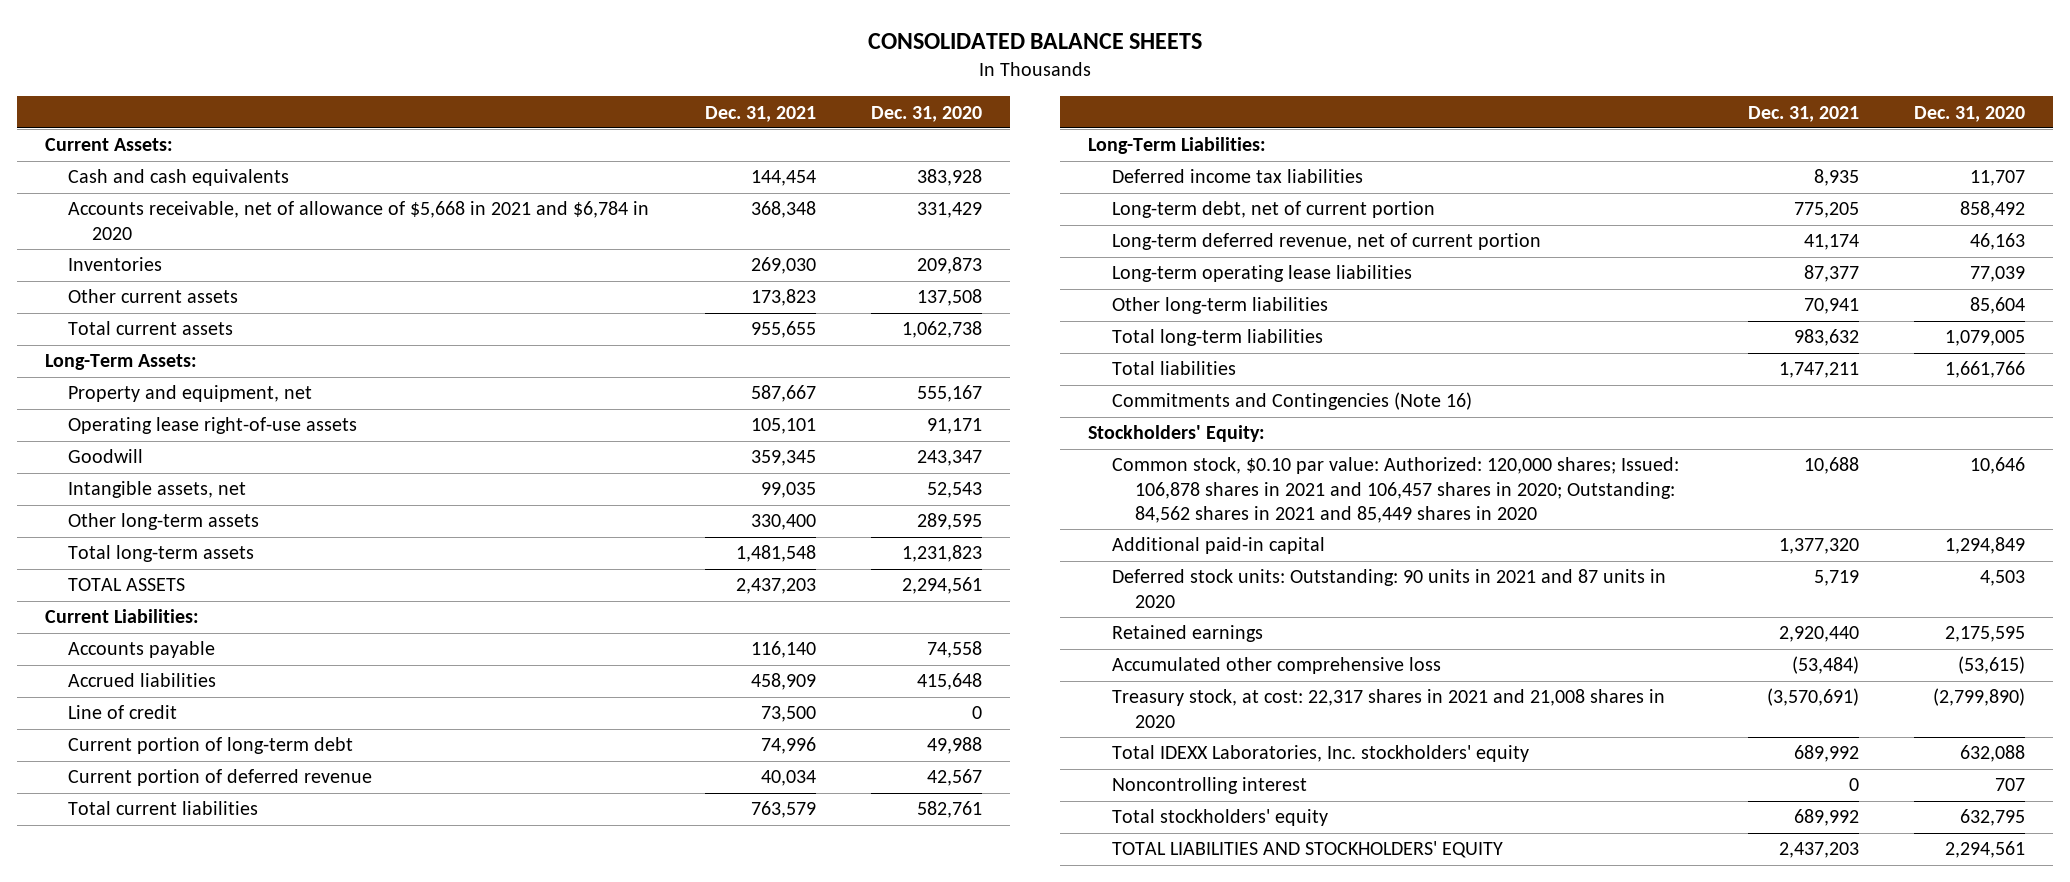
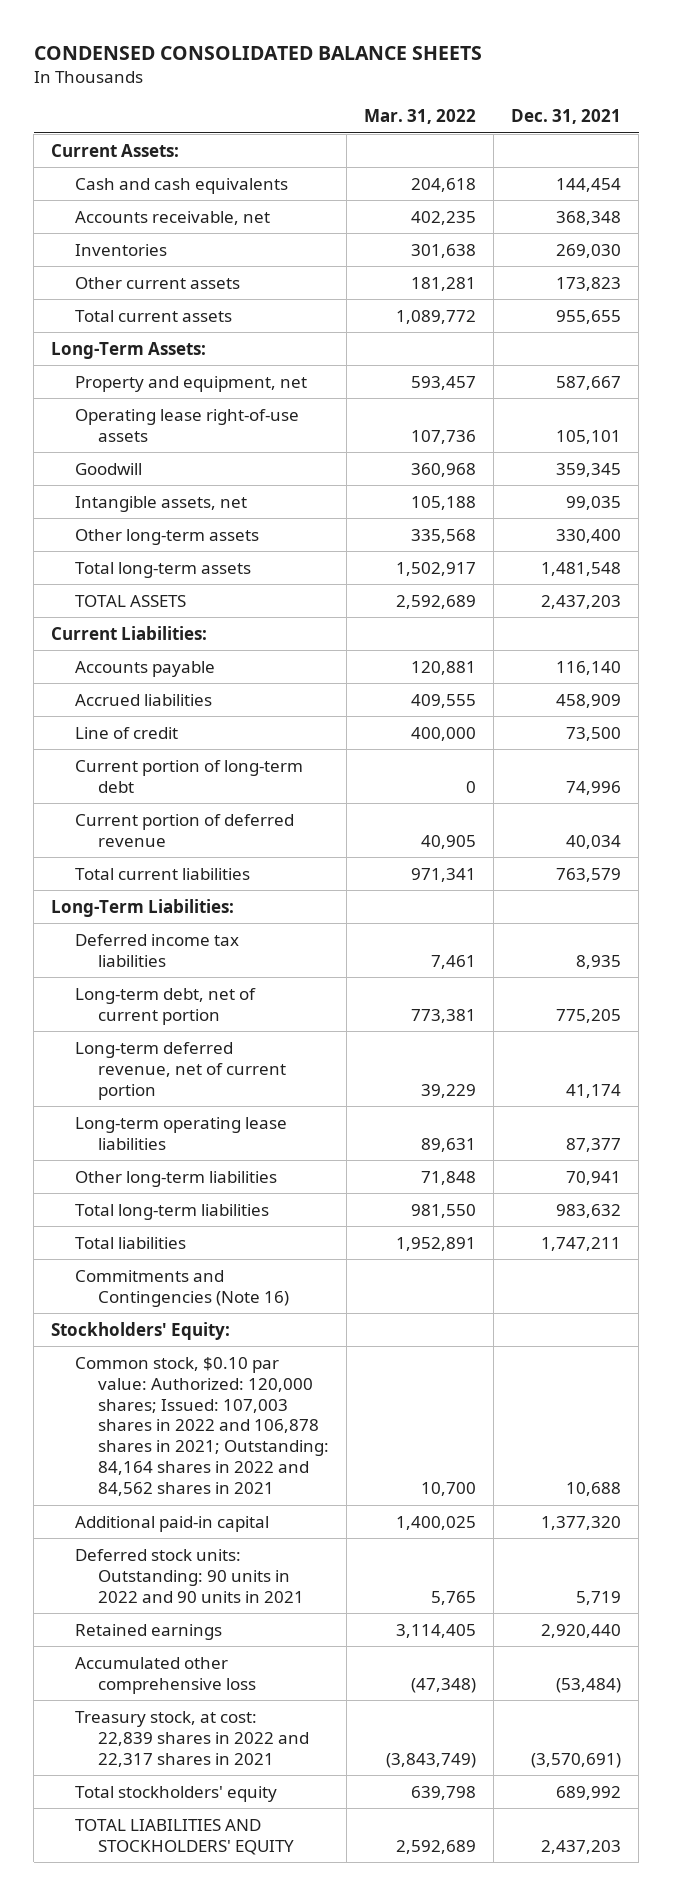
- CONSOLIDATED BALANCE SHEETS
+ CONDENSED CONSOLIDATED BALANCE SHEETS
- | Dec. 31, 2021 | Dec. 31, 2020
+ | Mar. 31, 2022 | Dec. 31, 2021
- Accounts receivable, net of allowance of $5,668 in 2021 and $6,784 in 2020 | 368,348 | 331,429
+ Accounts receivable, net | 402,235 | 368,348
- Common stock, $0.10 par value: Authorized: 120,000 shares; Issued: 106,878 shares in 2021 and 106,457 shares in 2020; Outstanding: 84,562 shares in 2021 and 85,449 shares in 2020 | 10,688 | 10,646
+ Common stock, $0.10 par value: Authorized: 120,000 shares; Issued: 107,003 shares in 2022 and 106,878 shares in 2021; Outstanding: 84,164 shares in 2022 and 84,562 shares in 2021 | 10,700 | 10,688
- Deferred stock units: Outstanding: 90 units in 2021 and 87 units in 2020 | 5,719 | 4,503
+ Deferred stock units: Outstanding: 90 units in 2022 and 90 units in 2021 | 5,765 | 5,719
- Treasury stock, at cost: 22,317 shares in 2021 and 21,008 shares in 2020 | (3,570,691) | (2,799,890)
- Total IDEXX Laboratories, Inc. stockholders' equity | 689,992 | 632,088
- Noncontrolling interest | 0 | 707
+ Treasury stock, at cost: 22,839 shares in 2022 and 22,317 shares in 2021 | (3,843,749) | (3,570,691)

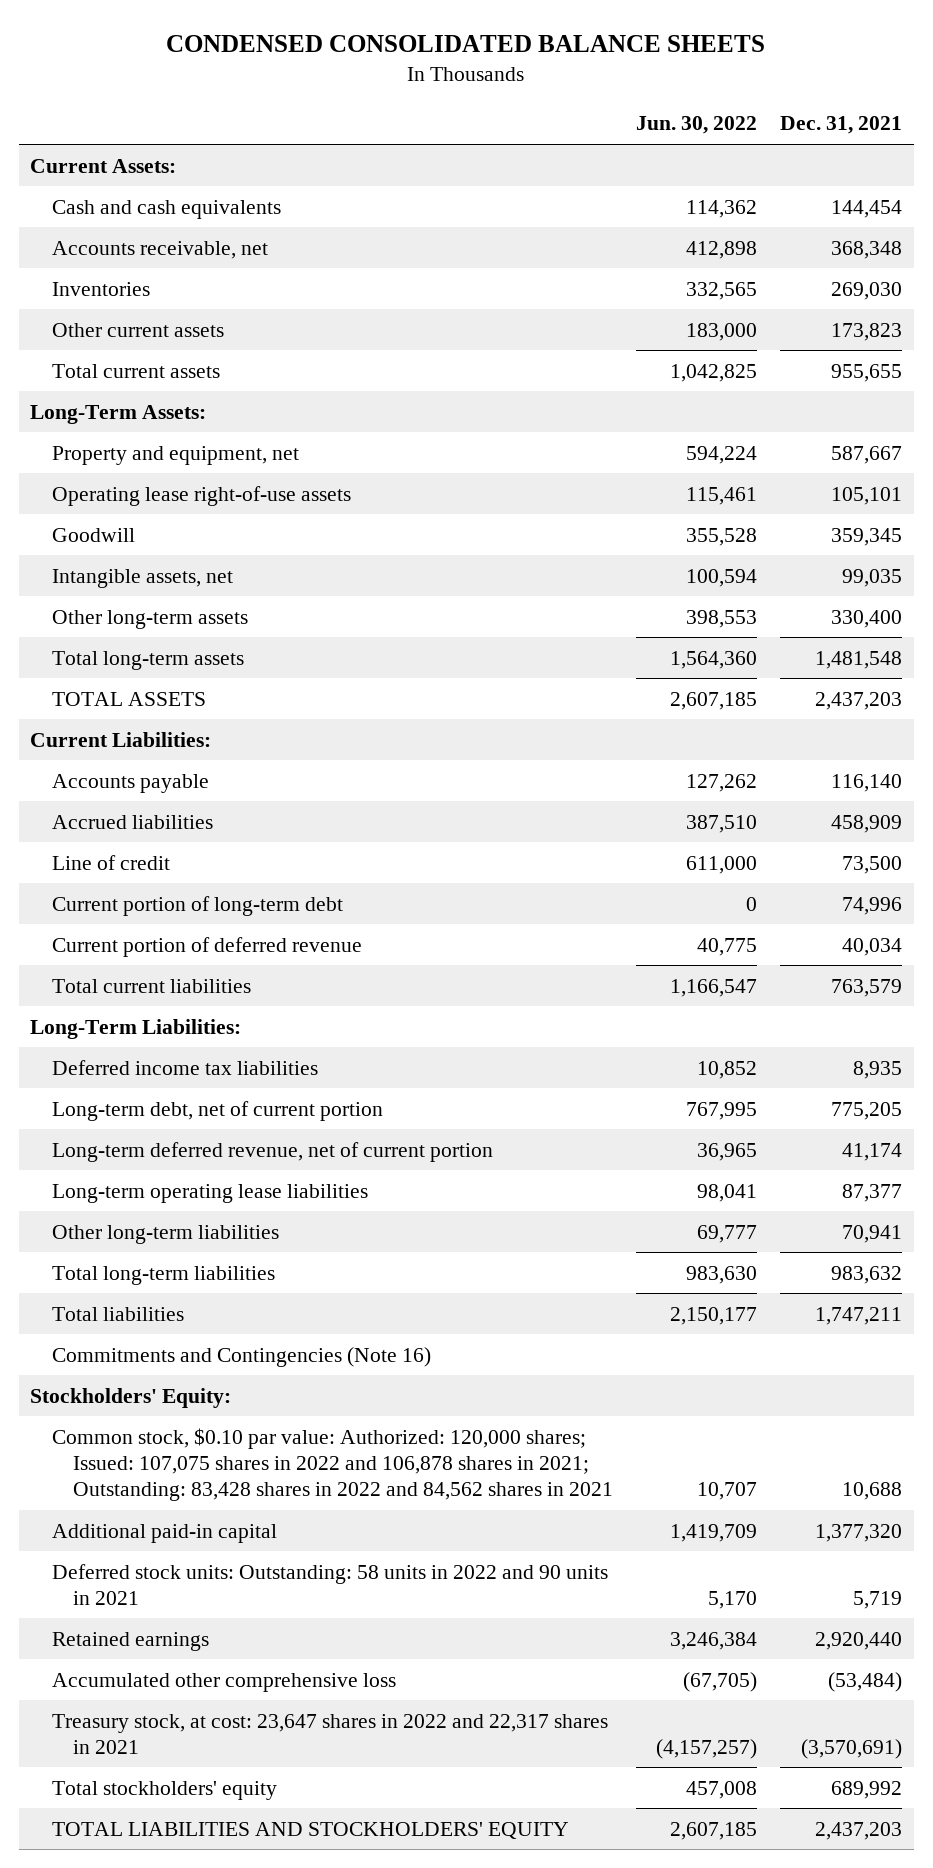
- | Mar. 31, 2022 | Dec. 31, 2021
+ | Jun. 30, 2022 | Dec. 31, 2021
- Common stock, $0.10 par value: Authorized: 120,000 shares; Issued: 107,003 shares in 2022 and 106,878 shares in 2021; Outstanding: 84,164 shares in 2022 and 84,562 shares in 2021 | 10,700 | 10,688
+ Common stock, $0.10 par value: Authorized: 120,000 shares; Issued: 107,075 shares in 2022 and 106,878 shares in 2021; Outstanding: 83,428 shares in 2022 and 84,562 shares in 2021 | 10,707 | 10,688
- Deferred stock units: Outstanding: 90 units in 2022 and 90 units in 2021 | 5,765 | 5,719
+ Deferred stock units: Outstanding: 58 units in 2022 and 90 units in 2021 | 5,170 | 5,719
- Treasury stock, at cost: 22,839 shares in 2022 and 22,317 shares in 2021 | (3,843,749) | (3,570,691)
+ Treasury stock, at cost: 23,647 shares in 2022 and 22,317 shares in 2021 | (4,157,257) | (3,570,691)

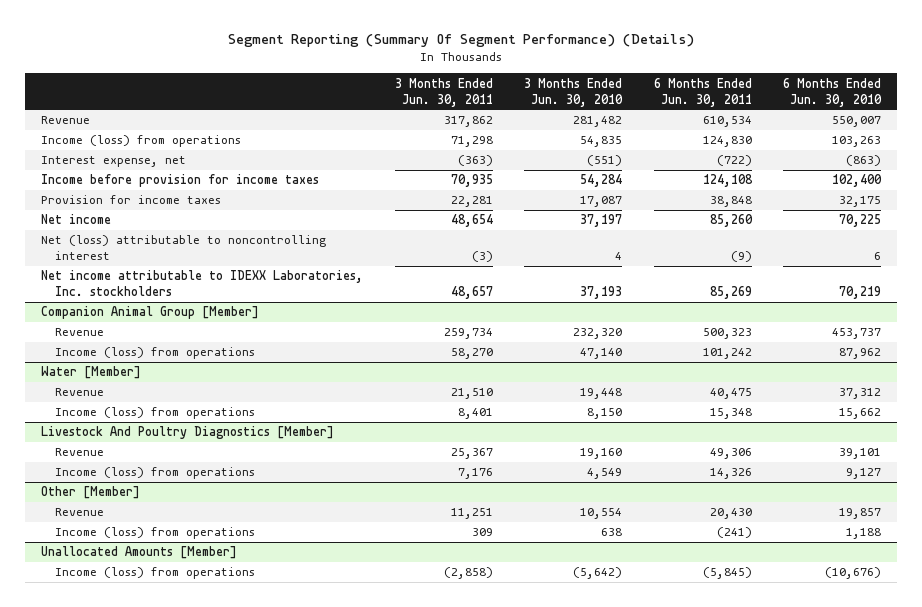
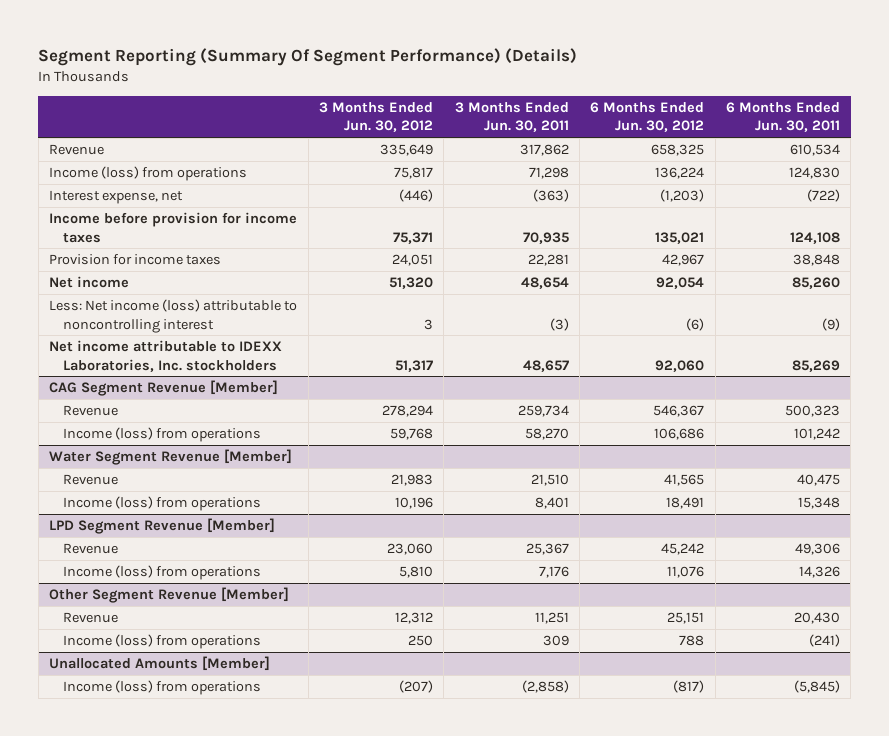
- | 3 Months Ended Jun. 30, 2011 | 3 Months Ended Jun. 30, 2010 | 6 Months Ended Jun. 30, 2011 | 6 Months Ended Jun. 30, 2010
+ | 3 Months Ended Jun. 30, 2012 | 3 Months Ended Jun. 30, 2011 | 6 Months Ended Jun. 30, 2012 | 6 Months Ended Jun. 30, 2011
- Net (loss) attributable to noncontrolling interest | (3) | 4 | (9) | 6
+ Less: Net income (loss) attributable to noncontrolling interest | 3 | (3) | (6) | (9)
- Companion Animal Group [Member]
+ CAG Segment Revenue [Member]
- Water [Member]
+ Water Segment Revenue [Member]
- Livestock And Poultry Diagnostics [Member]
+ LPD Segment Revenue [Member]
- Other [Member]
+ Other Segment Revenue [Member]

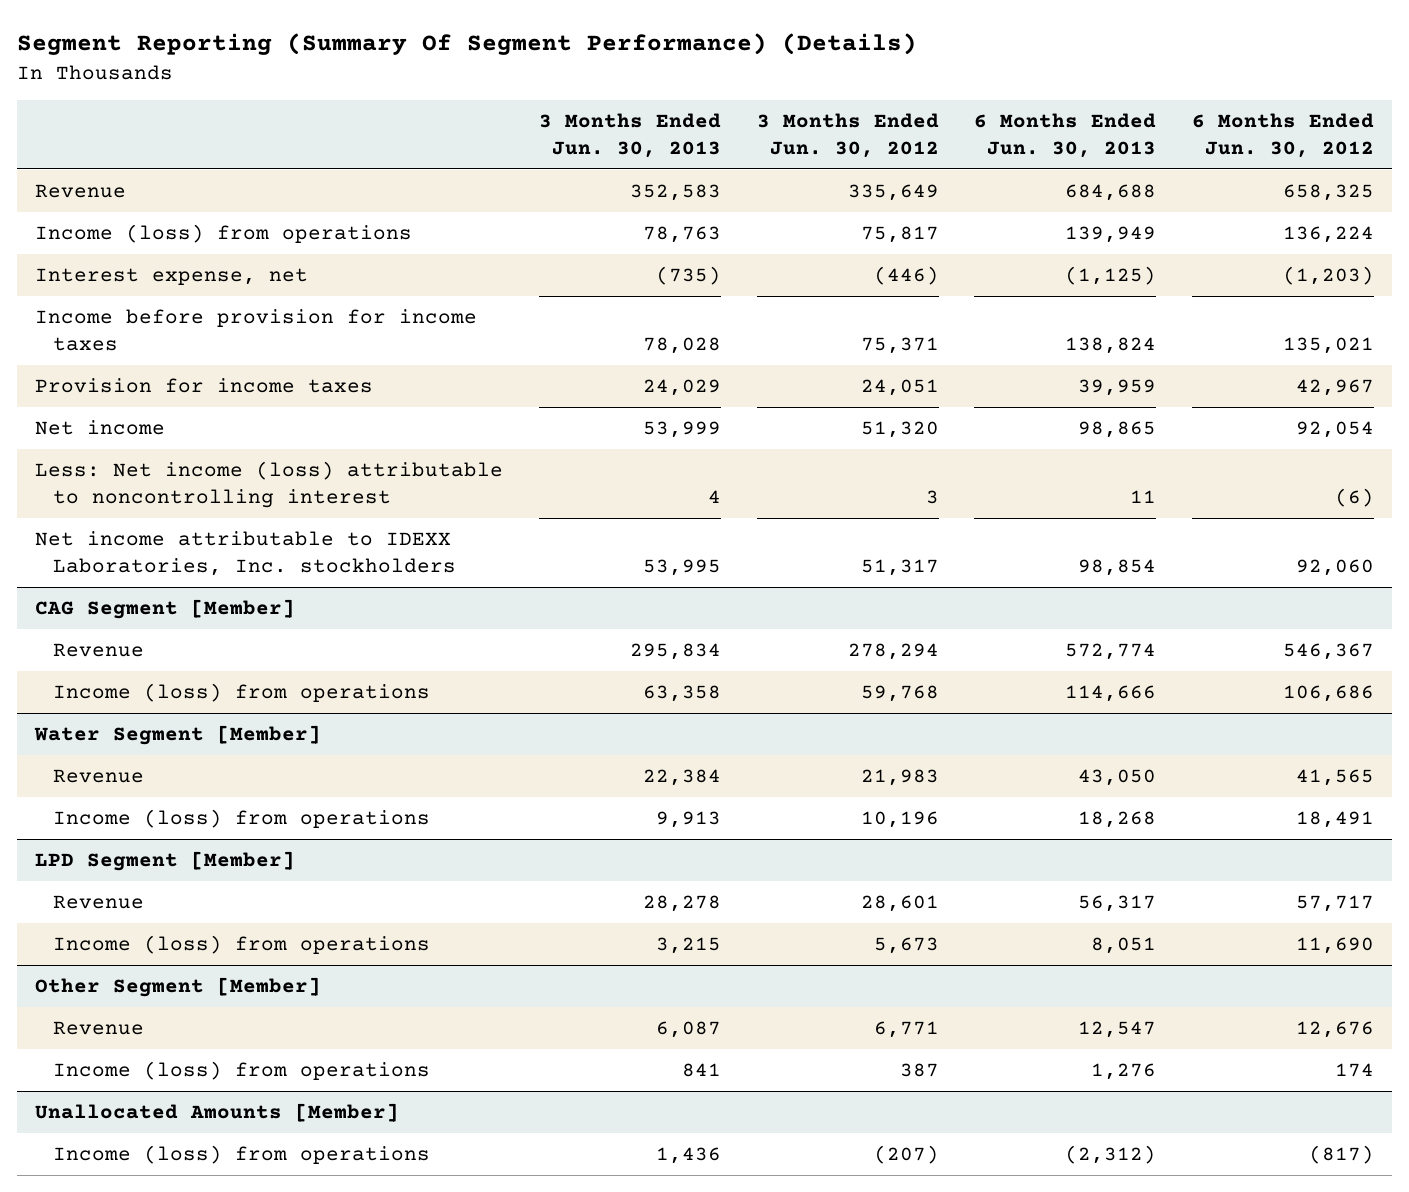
- | 3 Months Ended Jun. 30, 2012 | 3 Months Ended Jun. 30, 2011 | 6 Months Ended Jun. 30, 2012 | 6 Months Ended Jun. 30, 2011
+ | 3 Months Ended Jun. 30, 2013 | 3 Months Ended Jun. 30, 2012 | 6 Months Ended Jun. 30, 2013 | 6 Months Ended Jun. 30, 2012
- CAG Segment Revenue [Member]
+ CAG Segment [Member]
- Water Segment Revenue [Member]
+ Water Segment [Member]
- LPD Segment Revenue [Member]
- Revenue | 23,060 | 25,367 | 45,242 | 49,306
- Income (loss) from operations | 5,810 | 7,176 | 11,076 | 14,326
- Other Segment Revenue [Member]
- Revenue | 12,312 | 11,251 | 25,151 | 20,430
- Income (loss) from operations | 250 | 309 | 788 | (241)
+ LPD Segment [Member]
+ Revenue | 28,278 | 28,601 | 56,317 | 57,717
+ Income (loss) from operations | 3,215 | 5,673 | 8,051 | 11,690
+ Other Segment [Member]
+ Revenue | 6,087 | 6,771 | 12,547 | 12,676
+ Income (loss) from operations | 841 | 387 | 1,276 | 174

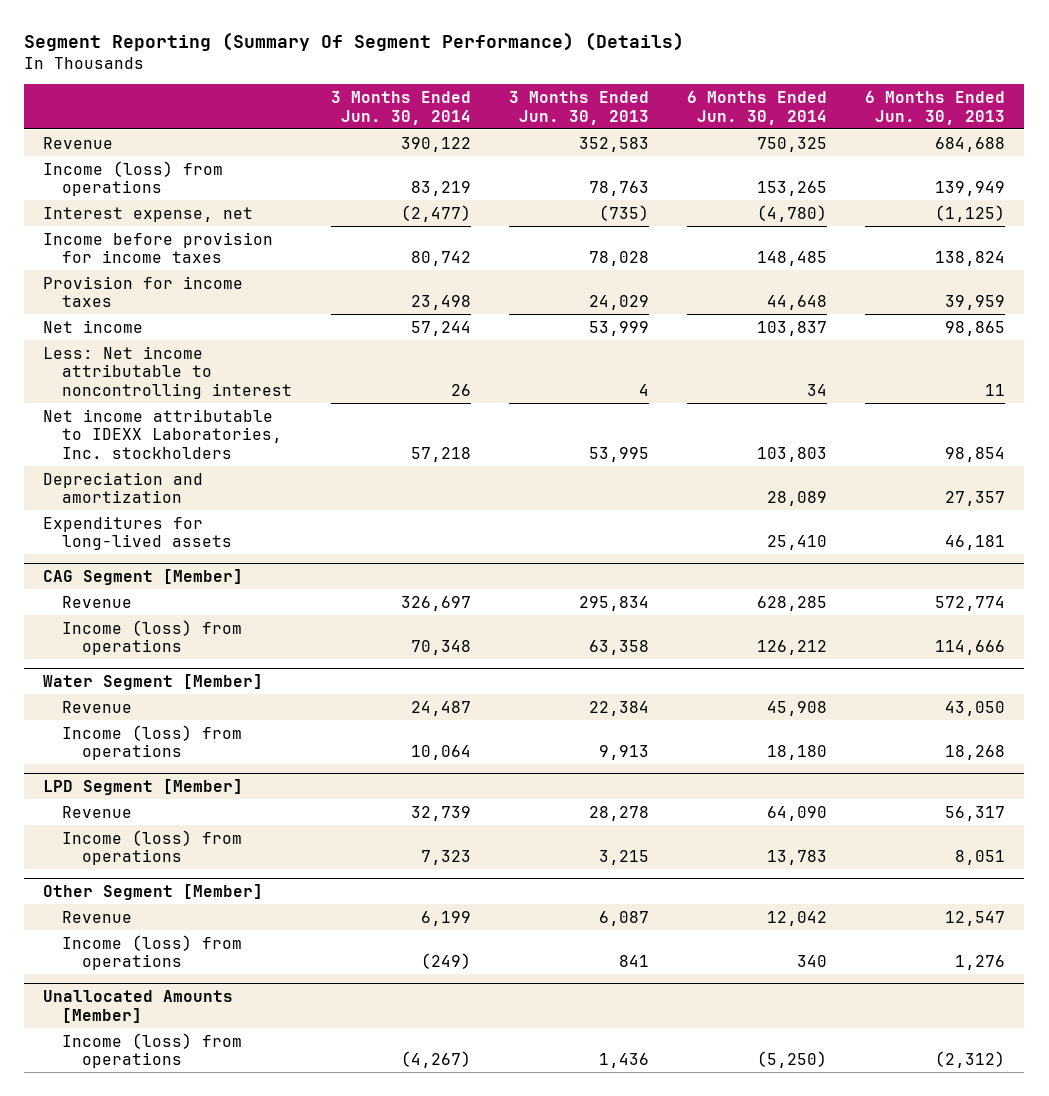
- | 3 Months Ended Jun. 30, 2013 | 3 Months Ended Jun. 30, 2012 | 6 Months Ended Jun. 30, 2013 | 6 Months Ended Jun. 30, 2012
+ | 3 Months Ended Jun. 30, 2014 | 3 Months Ended Jun. 30, 2013 | 6 Months Ended Jun. 30, 2014 | 6 Months Ended Jun. 30, 2013
- Less: Net income (loss) attributable to noncontrolling interest | 4 | 3 | 11 | (6)
+ Less: Net income attributable to noncontrolling interest | 26 | 4 | 34 | 11
+ Depreciation and amortization | | | 28,089 | 27,357
+ Expenditures for long-lived assets | | | 25,410 | 46,181

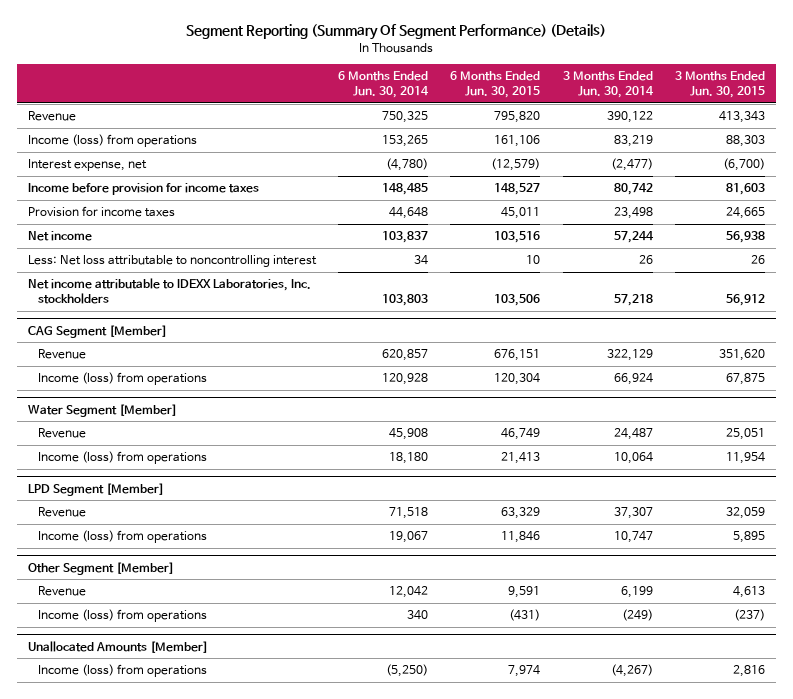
- | 3 Months Ended Jun. 30, 2014 | 3 Months Ended Jun. 30, 2013 | 6 Months Ended Jun. 30, 2014 | 6 Months Ended Jun. 30, 2013
+ | 6 Months Ended Jun. 30, 2014 | 6 Months Ended Jun. 30, 2015 | 3 Months Ended Jun. 30, 2014 | 3 Months Ended Jun. 30, 2015
- Less: Net income attributable to noncontrolling interest | 26 | 4 | 34 | 11
+ Less: Net loss attributable to noncontrolling interest | 34 | 10 | 26 | 26
- Depreciation and amortization | | | 28,089 | 27,357
- Expenditures for long-lived assets | | | 25,410 | 46,181
@ CAG Segment [Member]
- Revenue | 326,697 | 295,834 | 628,285 | 572,774
- Income (loss) from operations | 70,348 | 63,358 | 126,212 | 114,666
+ Revenue | 620,857 | 676,151 | 322,129 | 351,620
+ Income (loss) from operations | 120,928 | 120,304 | 66,924 | 67,875
@ LPD Segment [Member]
- Revenue | 32,739 | 28,278 | 64,090 | 56,317
- Income (loss) from operations | 7,323 | 3,215 | 13,783 | 8,051
+ Revenue | 71,518 | 63,329 | 37,307 | 32,059
+ Income (loss) from operations | 19,067 | 11,846 | 10,747 | 5,895

